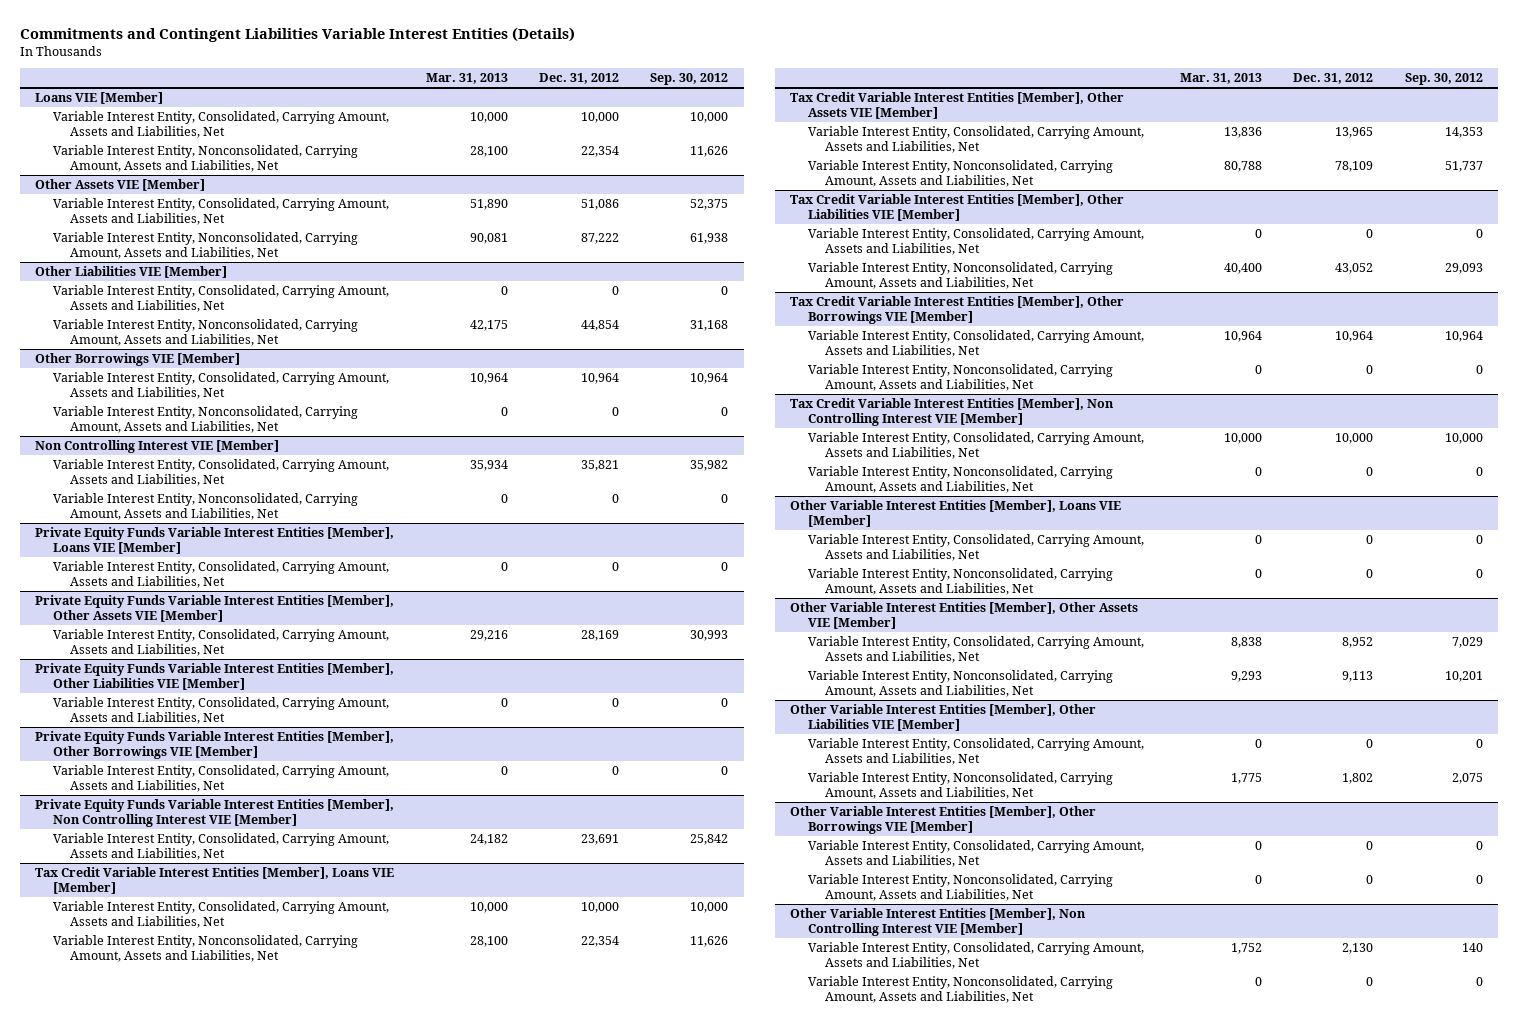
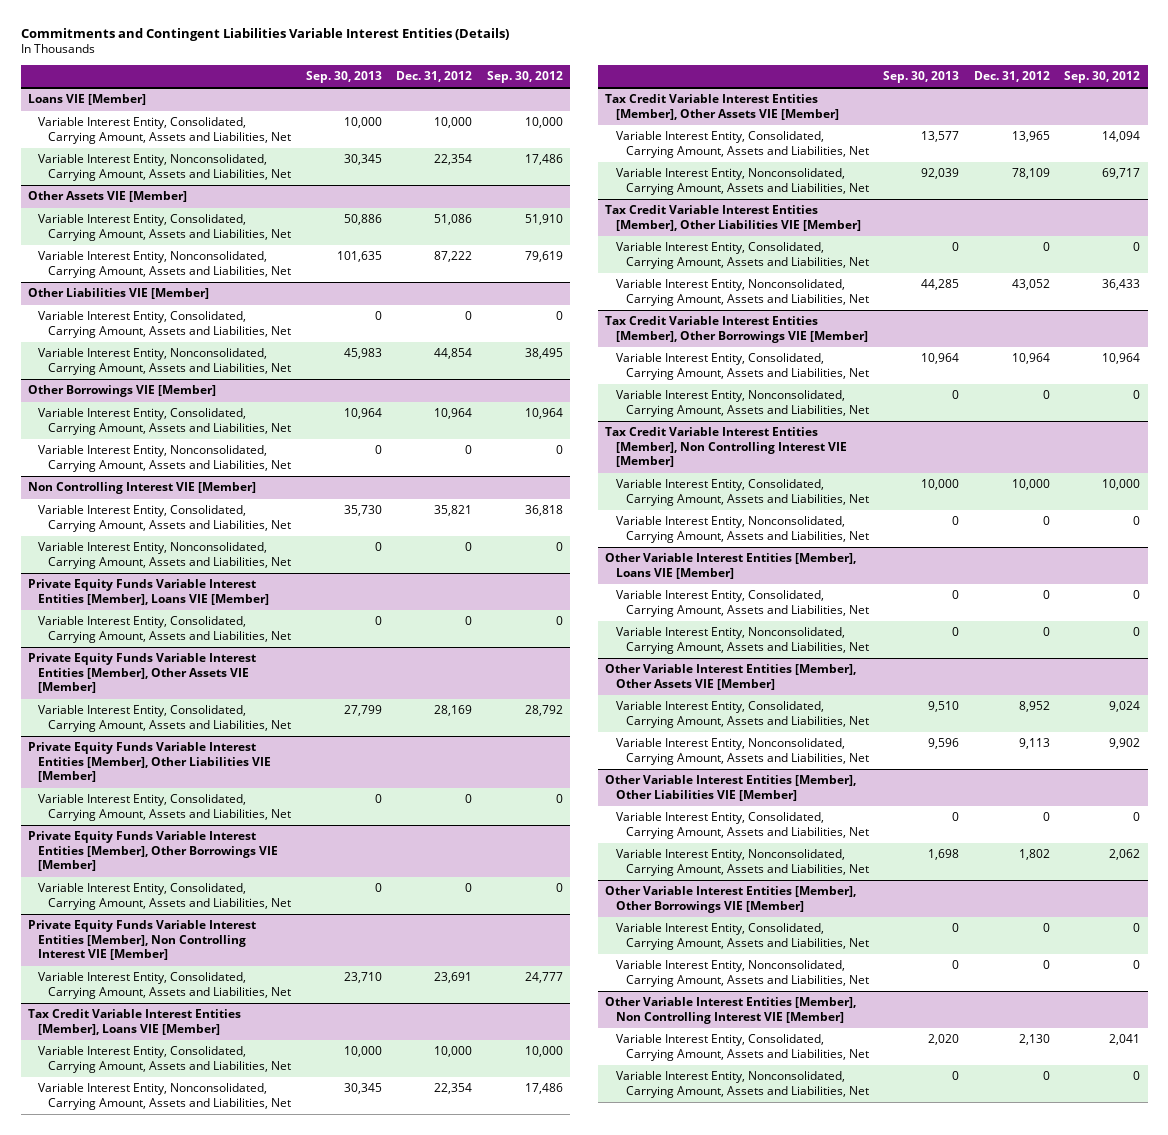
- | Mar. 31, 2013 | Dec. 31, 2012 | Sep. 30, 2012
+ | Sep. 30, 2013 | Dec. 31, 2012 | Sep. 30, 2012
@ Loans VIE [Member]
- Variable Interest Entity, Nonconsolidated, Carrying Amount, Assets and Liabilities, Net | 28,100 | 22,354 | 11,626
+ Variable Interest Entity, Nonconsolidated, Carrying Amount, Assets and Liabilities, Net | 30,345 | 22,354 | 17,486
@ Other Assets VIE [Member]
- Variable Interest Entity, Consolidated, Carrying Amount, Assets and Liabilities, Net | 51,890 | 51,086 | 52,375
- Variable Interest Entity, Nonconsolidated, Carrying Amount, Assets and Liabilities, Net | 90,081 | 87,222 | 61,938
+ Variable Interest Entity, Consolidated, Carrying Amount, Assets and Liabilities, Net | 50,886 | 51,086 | 51,910
+ Variable Interest Entity, Nonconsolidated, Carrying Amount, Assets and Liabilities, Net | 101,635 | 87,222 | 79,619
@ Other Liabilities VIE [Member]
- Variable Interest Entity, Nonconsolidated, Carrying Amount, Assets and Liabilities, Net | 42,175 | 44,854 | 31,168
+ Variable Interest Entity, Nonconsolidated, Carrying Amount, Assets and Liabilities, Net | 45,983 | 44,854 | 38,495
@ Non Controlling Interest VIE [Member]
- Variable Interest Entity, Consolidated, Carrying Amount, Assets and Liabilities, Net | 35,934 | 35,821 | 35,982
+ Variable Interest Entity, Consolidated, Carrying Amount, Assets and Liabilities, Net | 35,730 | 35,821 | 36,818
@ Private Equity Funds Variable Interest Entities [Member], Other Assets VIE [Member]
- Variable Interest Entity, Consolidated, Carrying Amount, Assets and Liabilities, Net | 29,216 | 28,169 | 30,993
+ Variable Interest Entity, Consolidated, Carrying Amount, Assets and Liabilities, Net | 27,799 | 28,169 | 28,792
@ Private Equity Funds Variable Interest Entities [Member], Non Controlling Interest VIE [Member]
- Variable Interest Entity, Consolidated, Carrying Amount, Assets and Liabilities, Net | 24,182 | 23,691 | 25,842
+ Variable Interest Entity, Consolidated, Carrying Amount, Assets and Liabilities, Net | 23,710 | 23,691 | 24,777
@ Tax Credit Variable Interest Entities [Member], Loans VIE [Member]
- Variable Interest Entity, Nonconsolidated, Carrying Amount, Assets and Liabilities, Net | 28,100 | 22,354 | 11,626
+ Variable Interest Entity, Nonconsolidated, Carrying Amount, Assets and Liabilities, Net | 30,345 | 22,354 | 17,486
@ Tax Credit Variable Interest Entities [Member], Other Assets VIE [Member]
- Variable Interest Entity, Consolidated, Carrying Amount, Assets and Liabilities, Net | 13,836 | 13,965 | 14,353
- Variable Interest Entity, Nonconsolidated, Carrying Amount, Assets and Liabilities, Net | 80,788 | 78,109 | 51,737
+ Variable Interest Entity, Consolidated, Carrying Amount, Assets and Liabilities, Net | 13,577 | 13,965 | 14,094
+ Variable Interest Entity, Nonconsolidated, Carrying Amount, Assets and Liabilities, Net | 92,039 | 78,109 | 69,717
@ Tax Credit Variable Interest Entities [Member], Other Liabilities VIE [Member]
- Variable Interest Entity, Nonconsolidated, Carrying Amount, Assets and Liabilities, Net | 40,400 | 43,052 | 29,093
+ Variable Interest Entity, Nonconsolidated, Carrying Amount, Assets and Liabilities, Net | 44,285 | 43,052 | 36,433
@ Other Variable Interest Entities [Member], Other Assets VIE [Member]
- Variable Interest Entity, Consolidated, Carrying Amount, Assets and Liabilities, Net | 8,838 | 8,952 | 7,029
- Variable Interest Entity, Nonconsolidated, Carrying Amount, Assets and Liabilities, Net | 9,293 | 9,113 | 10,201
+ Variable Interest Entity, Consolidated, Carrying Amount, Assets and Liabilities, Net | 9,510 | 8,952 | 9,024
+ Variable Interest Entity, Nonconsolidated, Carrying Amount, Assets and Liabilities, Net | 9,596 | 9,113 | 9,902
@ Other Variable Interest Entities [Member], Other Liabilities VIE [Member]
- Variable Interest Entity, Nonconsolidated, Carrying Amount, Assets and Liabilities, Net | 1,775 | 1,802 | 2,075
+ Variable Interest Entity, Nonconsolidated, Carrying Amount, Assets and Liabilities, Net | 1,698 | 1,802 | 2,062
@ Other Variable Interest Entities [Member], Non Controlling Interest VIE [Member]
- Variable Interest Entity, Consolidated, Carrying Amount, Assets and Liabilities, Net | 1,752 | 2,130 | 140
+ Variable Interest Entity, Consolidated, Carrying Amount, Assets and Liabilities, Net | 2,020 | 2,130 | 2,041

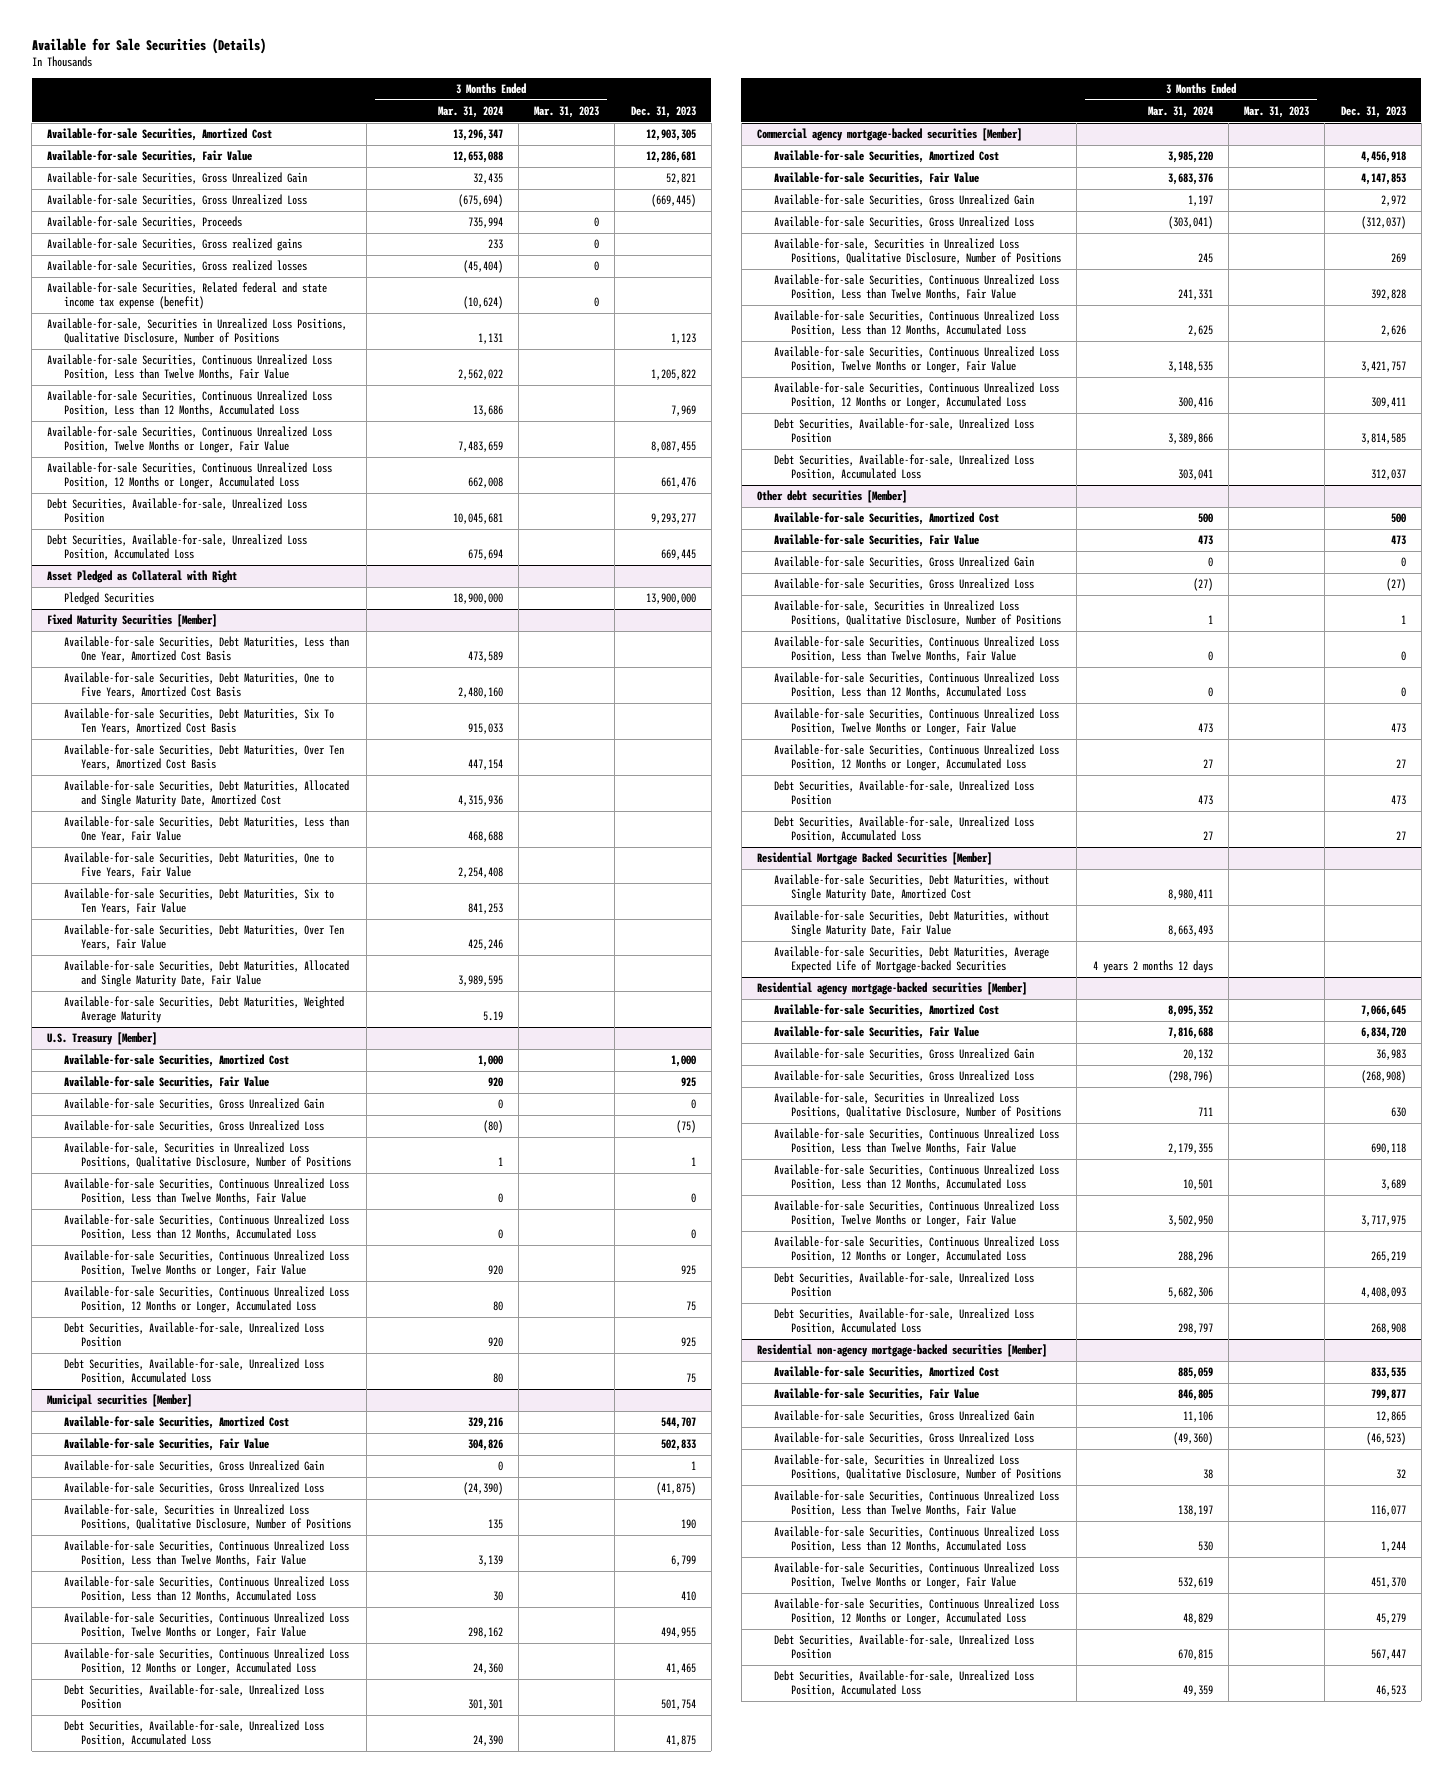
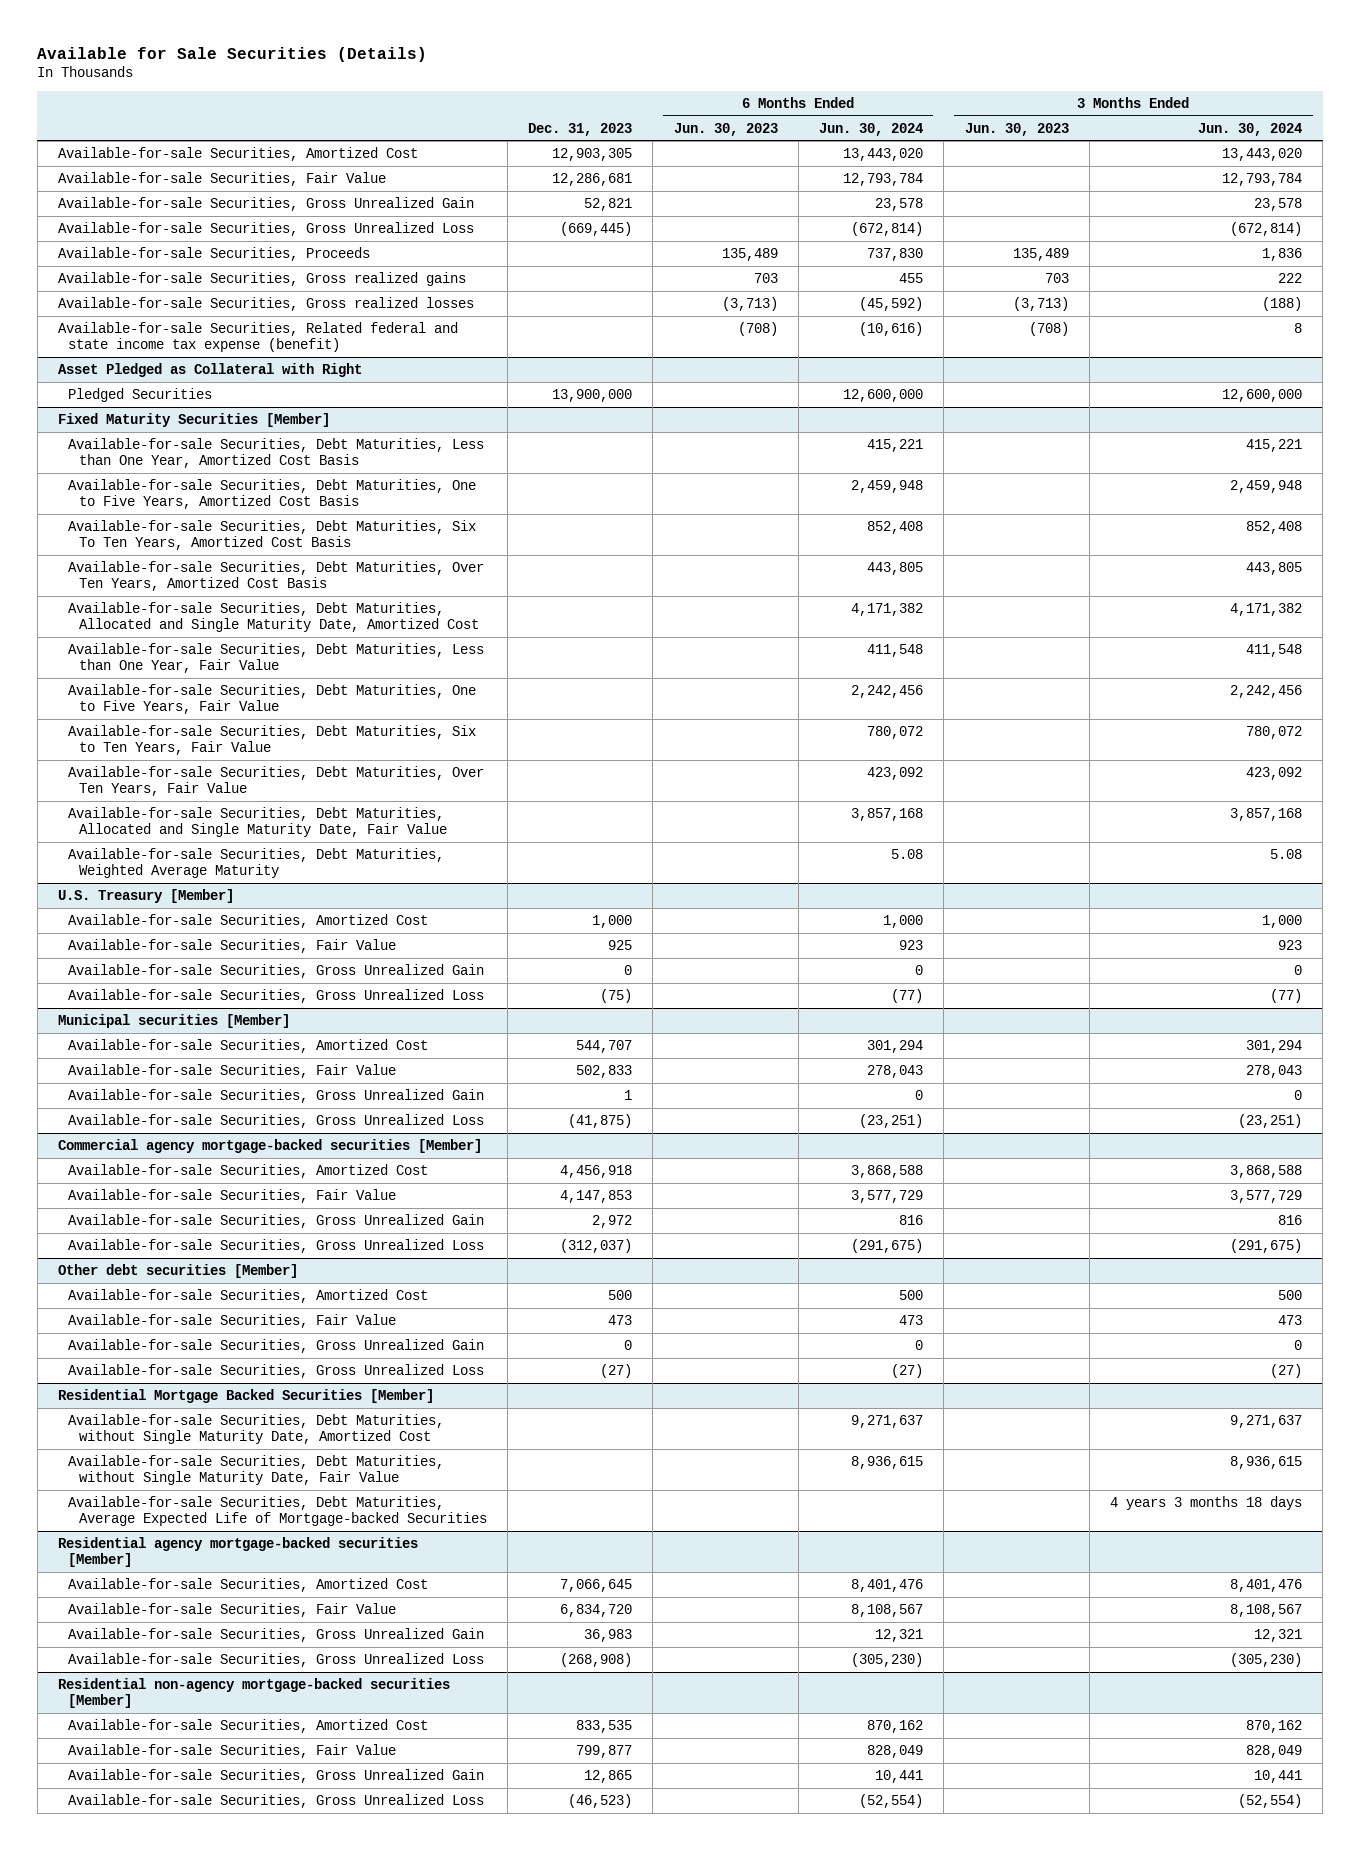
- | 3 Months Ended Mar. 31, 2024 | 3 Months Ended Mar. 31, 2023 | Dec. 31, 2023
+ | Dec. 31, 2023 | 6 Months Ended Jun. 30, 2023 | 6 Months Ended Jun. 30, 2024 | 3 Months Ended Jun. 30, 2023 | 3 Months Ended Jun. 30, 2024
- Available-for-sale, Securities in Unrealized Loss Positions, Qualitative Disclosure, Number of Positions | 1,131 | | 1,123
- Available-for-sale Securities, Continuous Unrealized Loss Position, Less than Twelve Months, Fair Value | 2,562,022 | | 1,205,822
- Available-for-sale Securities, Continuous Unrealized Loss Position, Less than 12 Months, Accumulated Loss | 13,686 | | 7,969
- Available-for-sale Securities, Continuous Unrealized Loss Position, Twelve Months or Longer, Fair Value | 7,483,659 | | 8,087,455
- Available-for-sale Securities, Continuous Unrealized Loss Position, 12 Months or Longer, Accumulated Loss | 662,008 | | 661,476
- Debt Securities, Available-for-sale, Unrealized Loss Position | 10,045,681 | | 9,293,277
- Debt Securities, Available-for-sale, Unrealized Loss Position, Accumulated Loss | 675,694 | | 669,445
@ U.S. Treasury [Member]
- Available-for-sale, Securities in Unrealized Loss Positions, Qualitative Disclosure, Number of Positions | 1 | | 1
- Available-for-sale Securities, Continuous Unrealized Loss Position, Less than Twelve Months, Fair Value | 0 | | 0
- Available-for-sale Securities, Continuous Unrealized Loss Position, Less than 12 Months, Accumulated Loss | 0 | | 0
- Available-for-sale Securities, Continuous Unrealized Loss Position, Twelve Months or Longer, Fair Value | 920 | | 925
- Available-for-sale Securities, Continuous Unrealized Loss Position, 12 Months or Longer, Accumulated Loss | 80 | | 75
- Debt Securities, Available-for-sale, Unrealized Loss Position | 920 | | 925
- Debt Securities, Available-for-sale, Unrealized Loss Position, Accumulated Loss | 80 | | 75
@ Municipal securities [Member]
- Available-for-sale, Securities in Unrealized Loss Positions, Qualitative Disclosure, Number of Positions | 135 | | 190
- Available-for-sale Securities, Continuous Unrealized Loss Position, Less than Twelve Months, Fair Value | 3,139 | | 6,799
- Available-for-sale Securities, Continuous Unrealized Loss Position, Less than 12 Months, Accumulated Loss | 30 | | 410
- Available-for-sale Securities, Continuous Unrealized Loss Position, Twelve Months or Longer, Fair Value | 298,162 | | 494,955
- Available-for-sale Securities, Continuous Unrealized Loss Position, 12 Months or Longer, Accumulated Loss | 24,360 | | 41,465
- Debt Securities, Available-for-sale, Unrealized Loss Position | 301,301 | | 501,754
- Debt Securities, Available-for-sale, Unrealized Loss Position, Accumulated Loss | 24,390 | | 41,875
@ Commercial agency mortgage-backed securities [Member]
- Available-for-sale, Securities in Unrealized Loss Positions, Qualitative Disclosure, Number of Positions | 245 | | 269
- Available-for-sale Securities, Continuous Unrealized Loss Position, Less than Twelve Months, Fair Value | 241,331 | | 392,828
- Available-for-sale Securities, Continuous Unrealized Loss Position, Less than 12 Months, Accumulated Loss | 2,625 | | 2,626
- Available-for-sale Securities, Continuous Unrealized Loss Position, Twelve Months or Longer, Fair Value | 3,148,535 | | 3,421,757
- Available-for-sale Securities, Continuous Unrealized Loss Position, 12 Months or Longer, Accumulated Loss | 300,416 | | 309,411
- Debt Securities, Available-for-sale, Unrealized Loss Position | 3,389,866 | | 3,814,585
- Debt Securities, Available-for-sale, Unrealized Loss Position, Accumulated Loss | 303,041 | | 312,037
@ Other debt securities [Member]
- Available-for-sale, Securities in Unrealized Loss Positions, Qualitative Disclosure, Number of Positions | 1 | | 1
- Available-for-sale Securities, Continuous Unrealized Loss Position, Less than Twelve Months, Fair Value | 0 | | 0
- Available-for-sale Securities, Continuous Unrealized Loss Position, Less than 12 Months, Accumulated Loss | 0 | | 0
- Available-for-sale Securities, Continuous Unrealized Loss Position, Twelve Months or Longer, Fair Value | 473 | | 473
- Available-for-sale Securities, Continuous Unrealized Loss Position, 12 Months or Longer, Accumulated Loss | 27 | | 27
- Debt Securities, Available-for-sale, Unrealized Loss Position | 473 | | 473
- Debt Securities, Available-for-sale, Unrealized Loss Position, Accumulated Loss | 27 | | 27
@ Residential agency mortgage-backed securities [Member]
- Available-for-sale, Securities in Unrealized Loss Positions, Qualitative Disclosure, Number of Positions | 711 | | 630
- Available-for-sale Securities, Continuous Unrealized Loss Position, Less than Twelve Months, Fair Value | 2,179,355 | | 690,118
- Available-for-sale Securities, Continuous Unrealized Loss Position, Less than 12 Months, Accumulated Loss | 10,501 | | 3,689
- Available-for-sale Securities, Continuous Unrealized Loss Position, Twelve Months or Longer, Fair Value | 3,502,950 | | 3,717,975
- Available-for-sale Securities, Continuous Unrealized Loss Position, 12 Months or Longer, Accumulated Loss | 288,296 | | 265,219
- Debt Securities, Available-for-sale, Unrealized Loss Position | 5,682,306 | | 4,408,093
- Debt Securities, Available-for-sale, Unrealized Loss Position, Accumulated Loss | 298,797 | | 268,908
@ Residential non-agency mortgage-backed securities [Member]
- Available-for-sale, Securities in Unrealized Loss Positions, Qualitative Disclosure, Number of Positions | 38 | | 32
- Available-for-sale Securities, Continuous Unrealized Loss Position, Less than Twelve Months, Fair Value | 138,197 | | 116,077
- Available-for-sale Securities, Continuous Unrealized Loss Position, Less than 12 Months, Accumulated Loss | 530 | | 1,244
- Available-for-sale Securities, Continuous Unrealized Loss Position, Twelve Months or Longer, Fair Value | 532,619 | | 451,370
- Available-for-sale Securities, Continuous Unrealized Loss Position, 12 Months or Longer, Accumulated Loss | 48,829 | | 45,279
- Debt Securities, Available-for-sale, Unrealized Loss Position | 670,815 | | 567,447
- Debt Securities, Available-for-sale, Unrealized Loss Position, Accumulated Loss | 49,359 | | 46,523

